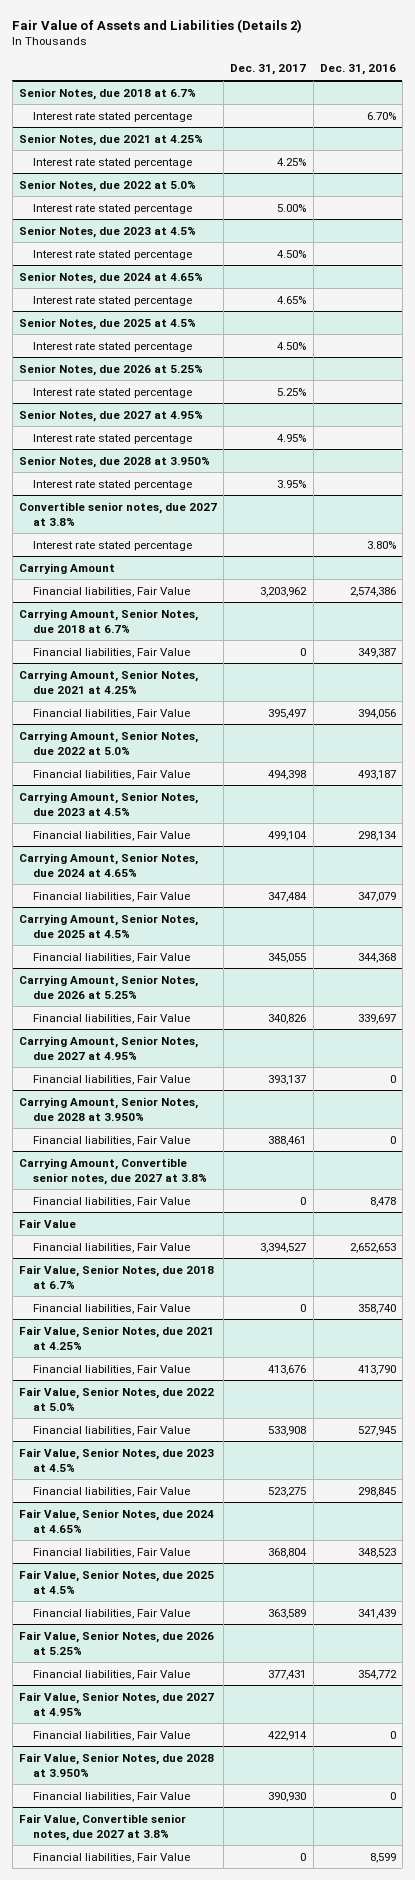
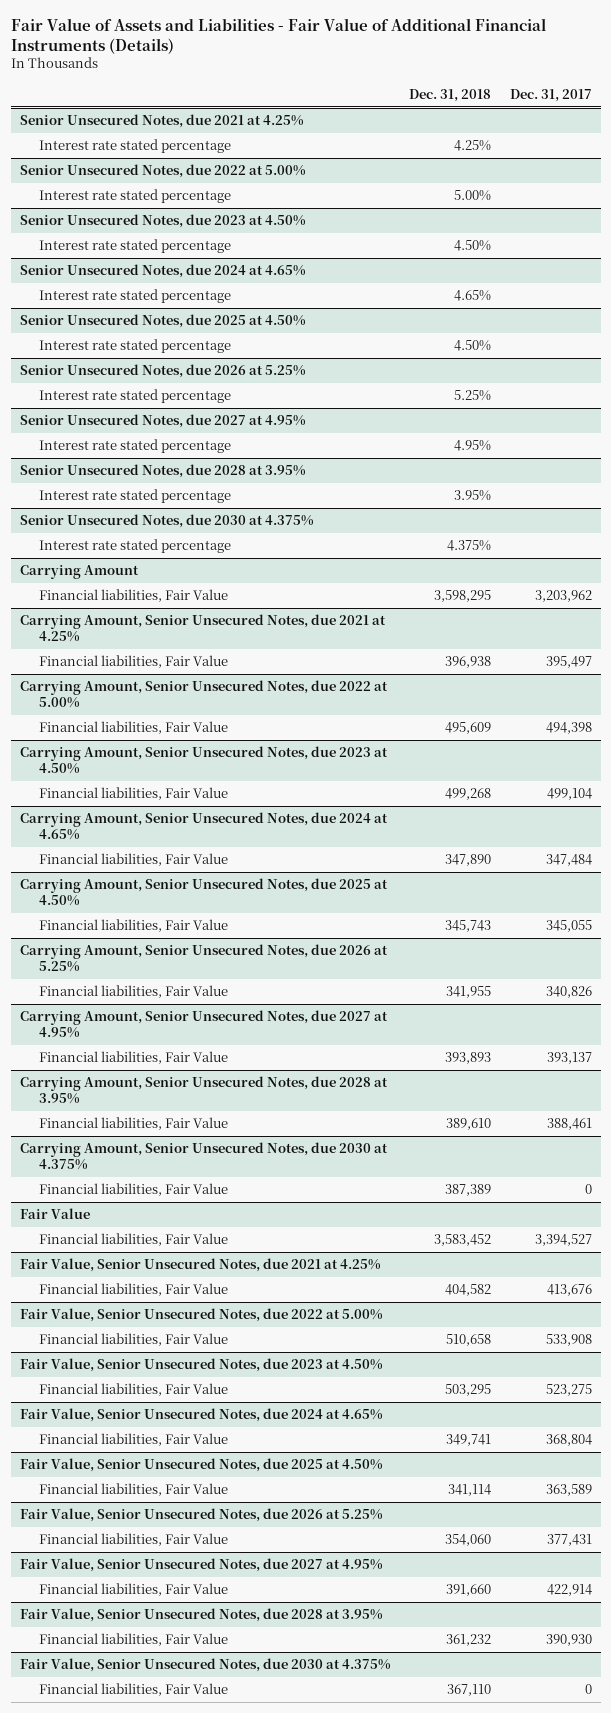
- Fair Value of Assets and Liabilities (Details 2)
+ Fair Value of Assets and Liabilities - Fair Value of Additional Financial Instruments (Details)
- | Dec. 31, 2017 | Dec. 31, 2016
+ | Dec. 31, 2018 | Dec. 31, 2017
- Senior Notes, due 2018 at 6.7%
+ Senior Unsecured Notes, due 2021 at 4.25%
- Senior Notes, due 2021 at 4.25%
- Interest rate stated percentage | 4.25% |
- Senior Notes, due 2022 at 5.0%
- Interest rate stated percentage | 5.00% |
- Senior Notes, due 2023 at 4.5%
- Interest rate stated percentage | 4.50% |
- Senior Notes, due 2024 at 4.65%
- Interest rate stated percentage | 4.65% |
- Senior Notes, due 2025 at 4.5%
- Interest rate stated percentage | 4.50% |
- Senior Notes, due 2026 at 5.25%
- Interest rate stated percentage | 5.25% |
- Senior Notes, due 2027 at 4.95%
- Interest rate stated percentage | 4.95% |
- Senior Notes, due 2028 at 3.950%
- Interest rate stated percentage | 3.95% |
- Convertible senior notes, due 2027 at 3.8%
+ Senior Unsecured Notes, due 2022 at 5.00%
+ Senior Unsecured Notes, due 2023 at 4.50%
+ Interest rate stated percentage | 4.50% |
+ Senior Unsecured Notes, due 2024 at 4.65%
+ Interest rate stated percentage | 4.65% |
+ Senior Unsecured Notes, due 2025 at 4.50%
+ Interest rate stated percentage | 4.50% |
+ Senior Unsecured Notes, due 2026 at 5.25%
+ Interest rate stated percentage | 5.25% |
+ Senior Unsecured Notes, due 2027 at 4.95%
+ Interest rate stated percentage | 4.95% |
+ Senior Unsecured Notes, due 2028 at 3.95%
+ Interest rate stated percentage | 3.95% |
+ Senior Unsecured Notes, due 2030 at 4.375%
+ Interest rate stated percentage | 4.375% |
- Carrying Amount, Senior Notes, due 2018 at 6.7%
- Financial liabilities, Fair Value | 0 | 349,387
- Carrying Amount, Senior Notes, due 2021 at 4.25%
+ Carrying Amount, Senior Unsecured Notes, due 2021 at 4.25%
- Carrying Amount, Senior Notes, due 2022 at 5.0%
+ Carrying Amount, Senior Unsecured Notes, due 2022 at 5.00%
- Carrying Amount, Senior Notes, due 2023 at 4.5%
+ Carrying Amount, Senior Unsecured Notes, due 2023 at 4.50%
- Carrying Amount, Senior Notes, due 2024 at 4.65%
+ Carrying Amount, Senior Unsecured Notes, due 2024 at 4.65%
- Carrying Amount, Senior Notes, due 2025 at 4.5%
+ Carrying Amount, Senior Unsecured Notes, due 2025 at 4.50%
- Carrying Amount, Senior Notes, due 2026 at 5.25%
+ Carrying Amount, Senior Unsecured Notes, due 2026 at 5.25%
- Carrying Amount, Senior Notes, due 2027 at 4.95%
+ Carrying Amount, Senior Unsecured Notes, due 2027 at 4.95%
- Carrying Amount, Senior Notes, due 2028 at 3.950%
+ Carrying Amount, Senior Unsecured Notes, due 2028 at 3.95%
- Carrying Amount, Convertible senior notes, due 2027 at 3.8%
+ Carrying Amount, Senior Unsecured Notes, due 2030 at 4.375%
- Fair Value, Senior Notes, due 2018 at 6.7%
- Financial liabilities, Fair Value | 0 | 358,740
- Fair Value, Senior Notes, due 2021 at 4.25%
+ Fair Value, Senior Unsecured Notes, due 2021 at 4.25%
- Fair Value, Senior Notes, due 2022 at 5.0%
+ Fair Value, Senior Unsecured Notes, due 2022 at 5.00%
- Fair Value, Senior Notes, due 2023 at 4.5%
+ Fair Value, Senior Unsecured Notes, due 2023 at 4.50%
- Fair Value, Senior Notes, due 2024 at 4.65%
+ Fair Value, Senior Unsecured Notes, due 2024 at 4.65%
- Fair Value, Senior Notes, due 2025 at 4.5%
+ Fair Value, Senior Unsecured Notes, due 2025 at 4.50%
- Fair Value, Senior Notes, due 2026 at 5.25%
+ Fair Value, Senior Unsecured Notes, due 2026 at 5.25%
- Fair Value, Senior Notes, due 2027 at 4.95%
+ Fair Value, Senior Unsecured Notes, due 2027 at 4.95%
- Fair Value, Senior Notes, due 2028 at 3.950%
+ Fair Value, Senior Unsecured Notes, due 2028 at 3.95%
- Fair Value, Convertible senior notes, due 2027 at 3.8%
+ Fair Value, Senior Unsecured Notes, due 2030 at 4.375%

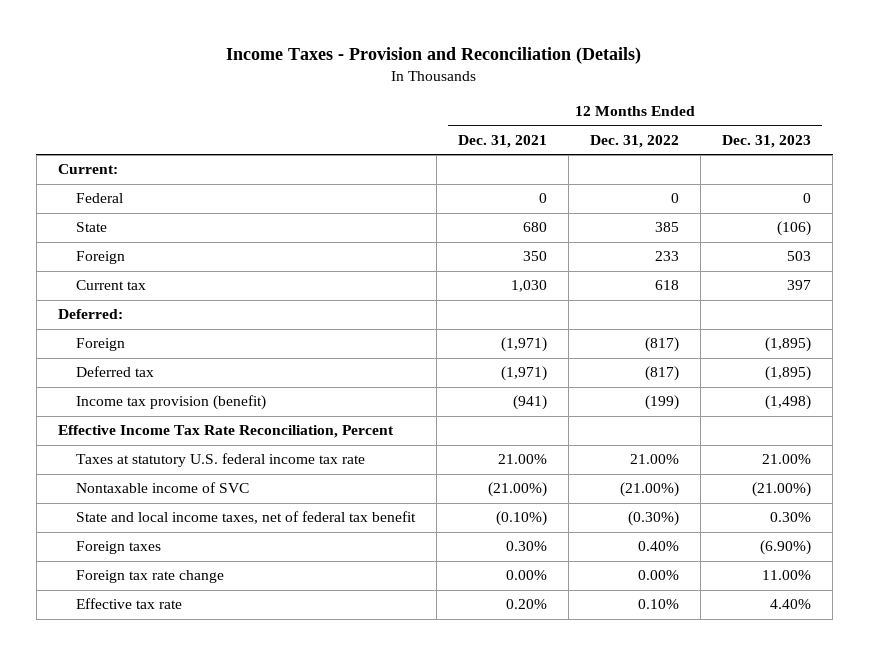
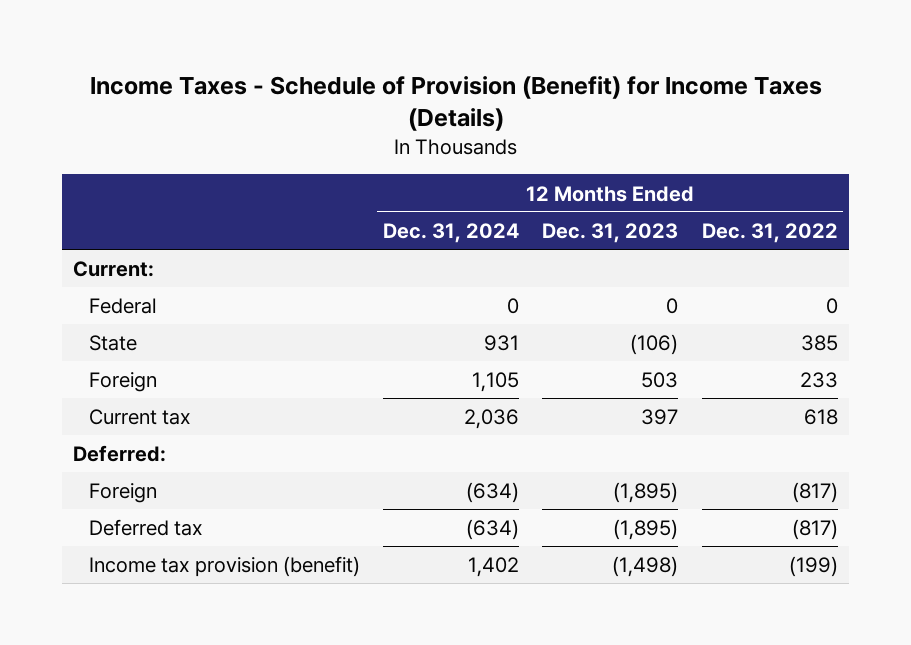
- Income Taxes - Provision and Reconciliation (Details)
+ Income Taxes - Schedule of Provision (Benefit) for Income Taxes (Details)
- | 12 Months Ended Dec. 31, 2021 | 12 Months Ended Dec. 31, 2022 | 12 Months Ended Dec. 31, 2023
+ | 12 Months Ended Dec. 31, 2024 | 12 Months Ended Dec. 31, 2023 | 12 Months Ended Dec. 31, 2022
- Effective Income Tax Rate Reconciliation, Percent
- Taxes at statutory U.S. federal income tax rate | 21.00% | 21.00% | 21.00%
- Nontaxable income of SVC | (21.00%) | (21.00%) | (21.00%)
- State and local income taxes, net of federal tax benefit | (0.10%) | (0.30%) | 0.30%
- Foreign taxes | 0.30% | 0.40% | (6.90%)
- Foreign tax rate change | 0.00% | 0.00% | 11.00%
- Effective tax rate | 0.20% | 0.10% | 4.40%

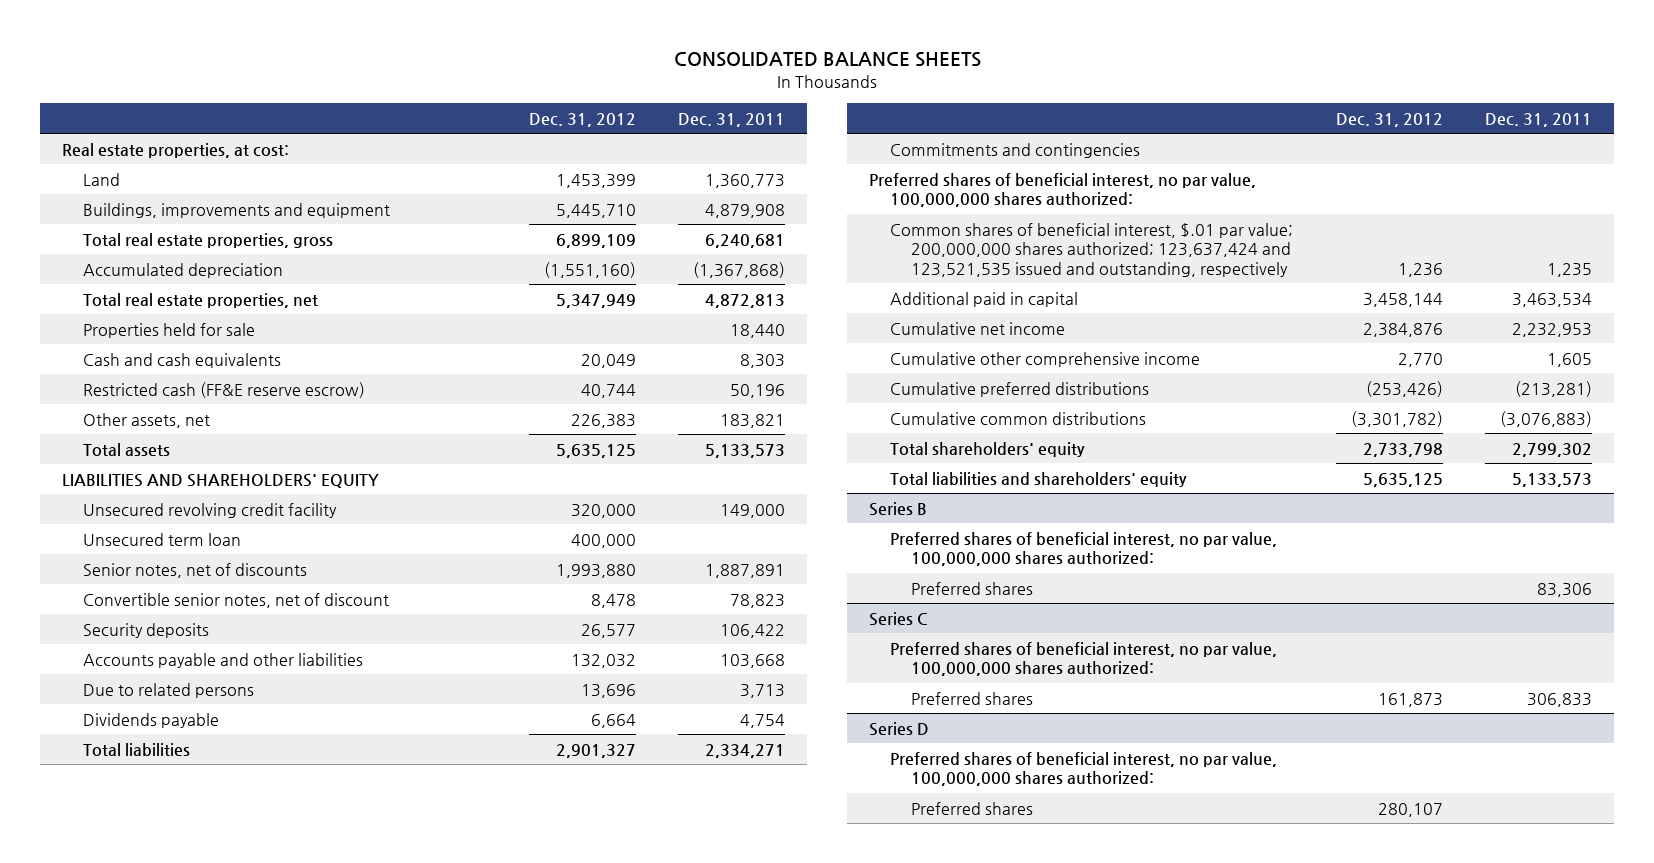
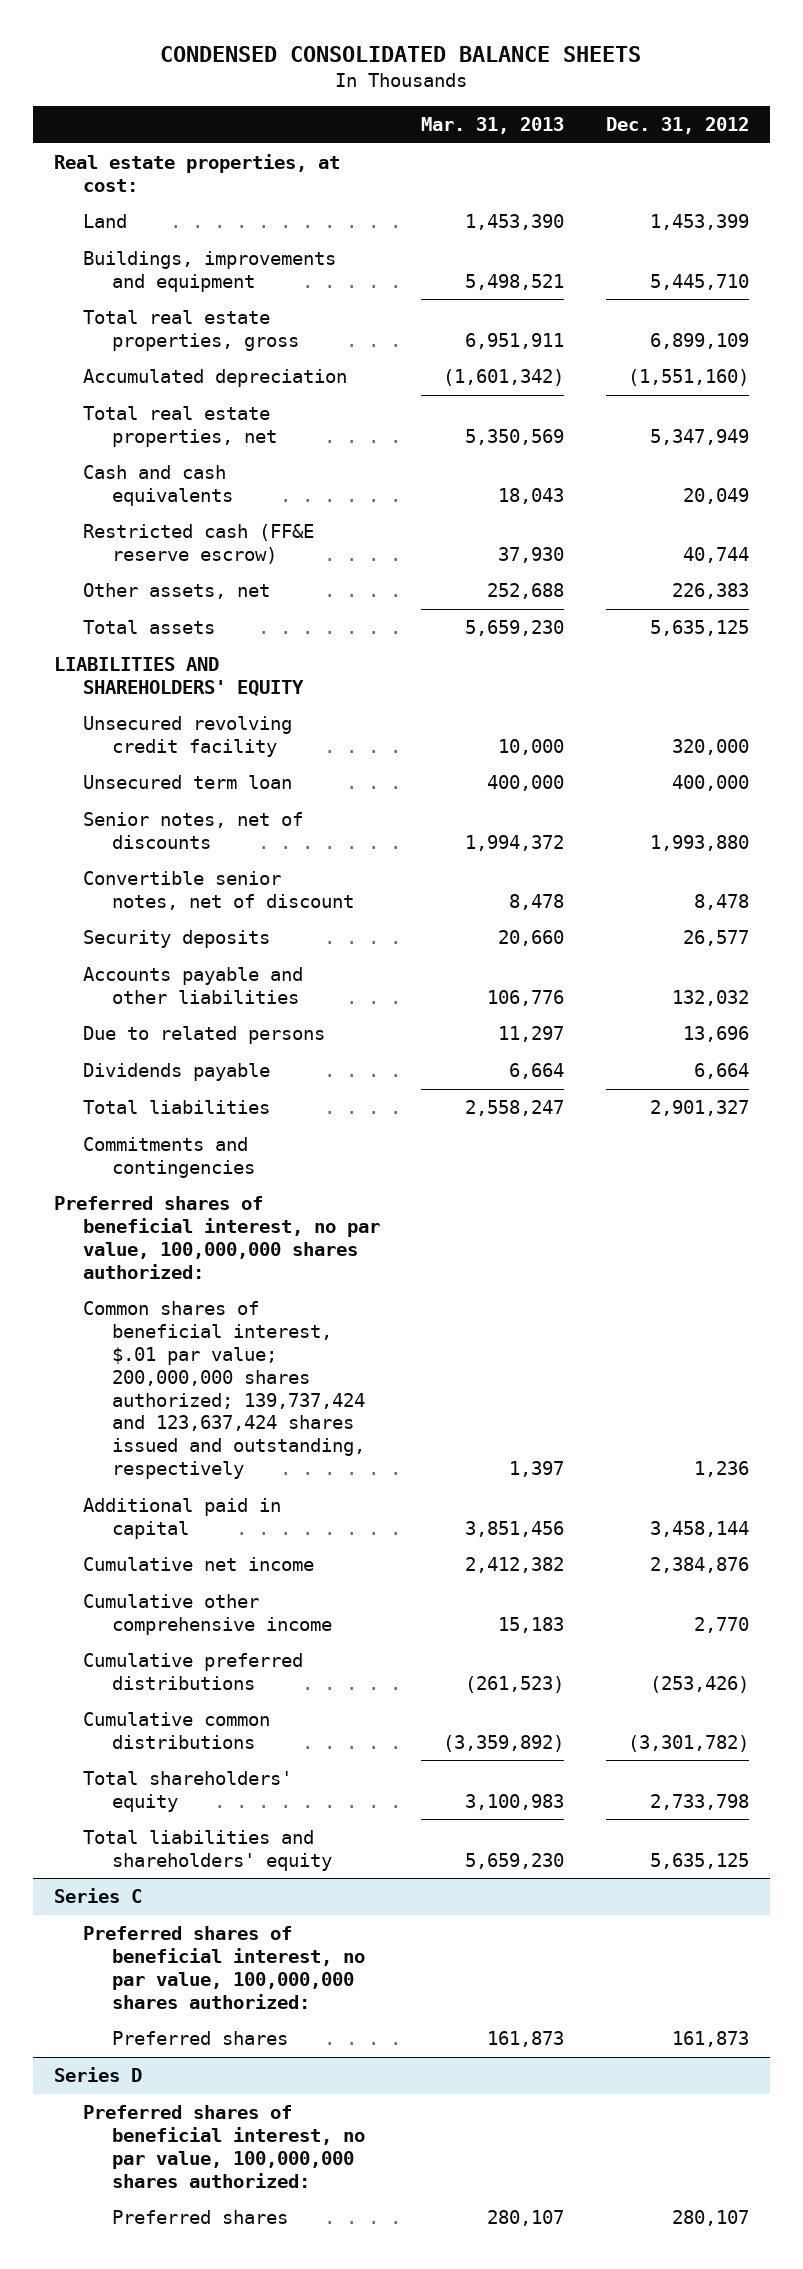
- CONSOLIDATED BALANCE SHEETS
+ CONDENSED CONSOLIDATED BALANCE SHEETS
- | Dec. 31, 2012 | Dec. 31, 2011
+ | Mar. 31, 2013 | Dec. 31, 2012
- Properties held for sale | | 18,440
- Common shares of beneficial interest, $.01 par value; 200,000,000 shares authorized; 123,637,424 and 123,521,535 issued and outstanding, respectively | 1,236 | 1,235
+ Common shares of beneficial interest, $.01 par value; 200,000,000 shares authorized; 139,737,424 and 123,637,424 shares issued and outstanding, respectively | 1,397 | 1,236
- Series B
- Preferred shares of beneficial interest, no par value, 100,000,000 shares authorized:
- Preferred shares | | 83,306

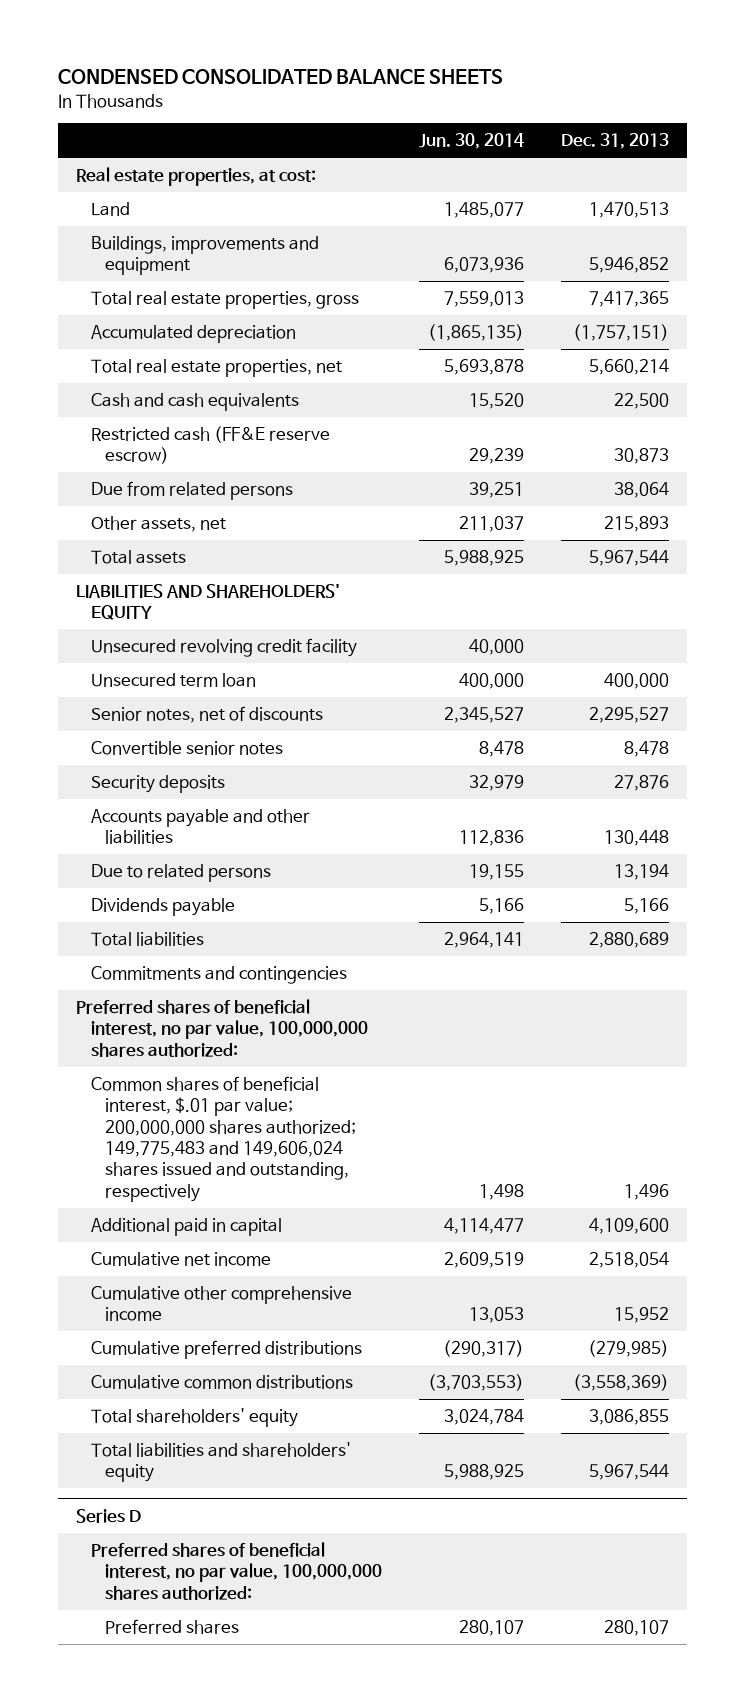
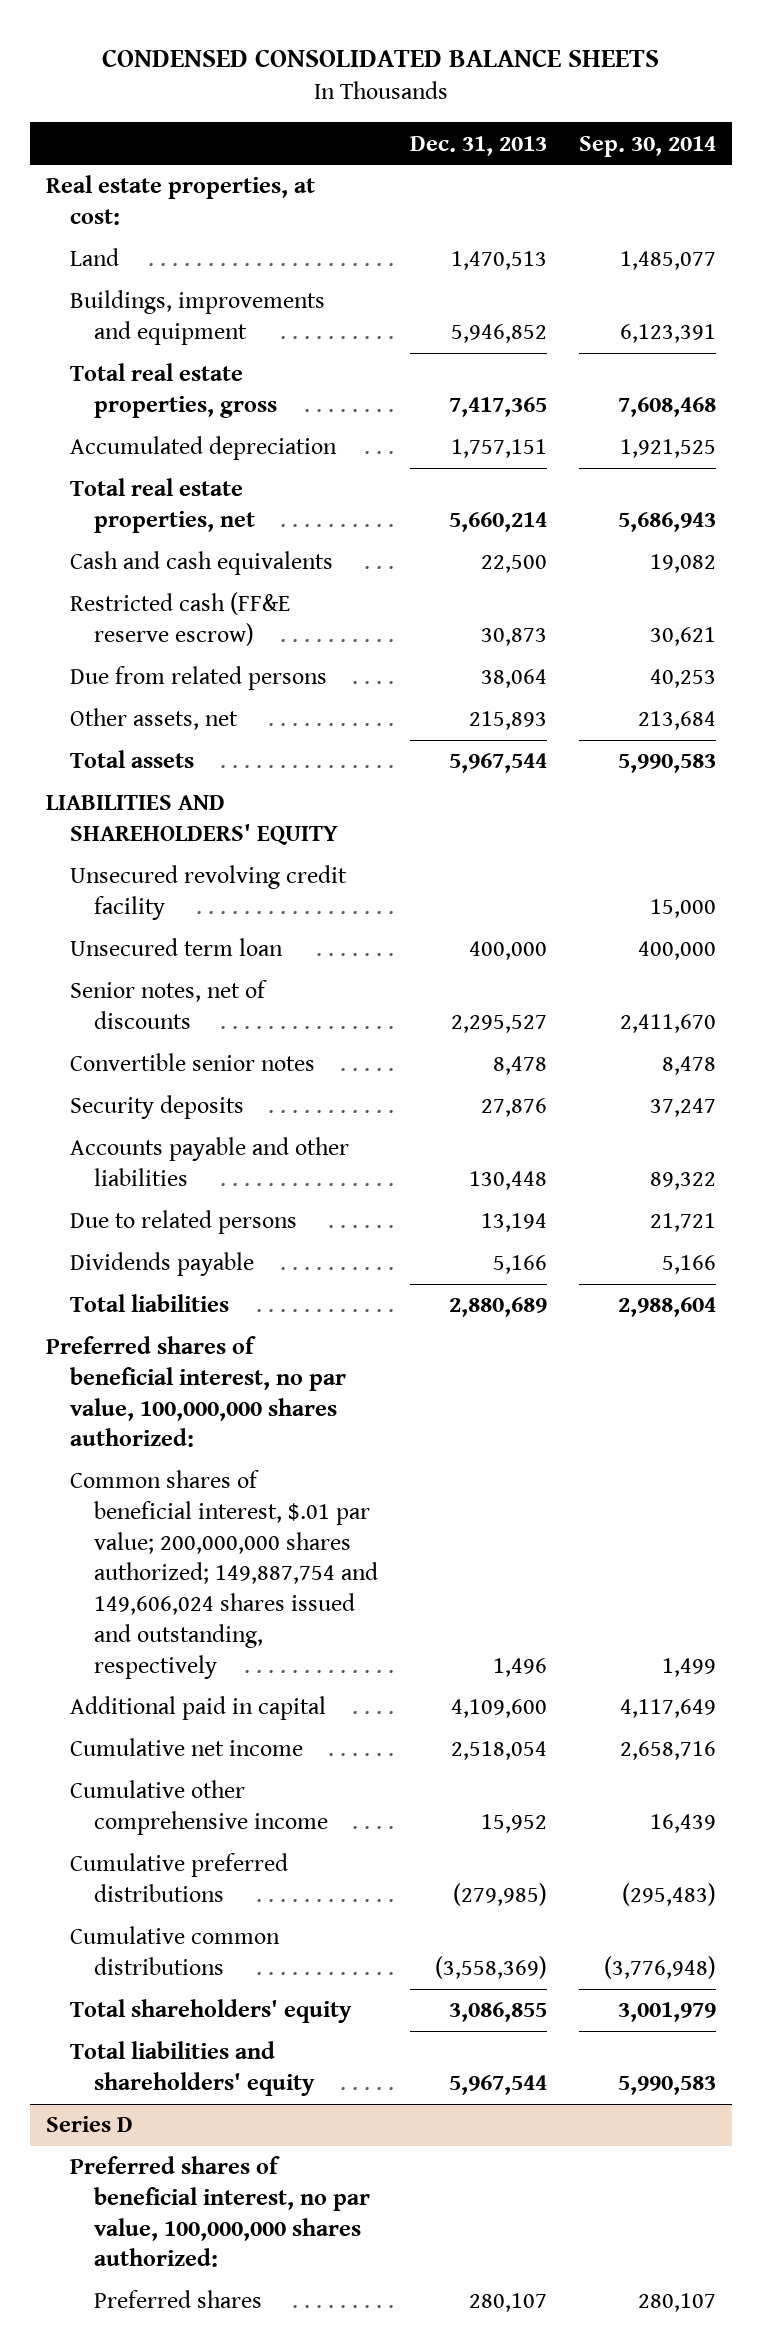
- | Jun. 30, 2014 | Dec. 31, 2013
+ | Dec. 31, 2013 | Sep. 30, 2014
- Accumulated depreciation | (1,865,135) | (1,757,151)
+ Accumulated depreciation | 1,757,151 | 1,921,525
- Commitments and contingencies
- Common shares of beneficial interest, $.01 par value; 200,000,000 shares authorized; 149,775,483 and 149,606,024 shares issued and outstanding, respectively | 1,498 | 1,496
+ Common shares of beneficial interest, $.01 par value; 200,000,000 shares authorized; 149,887,754 and 149,606,024 shares issued and outstanding, respectively | 1,496 | 1,499

